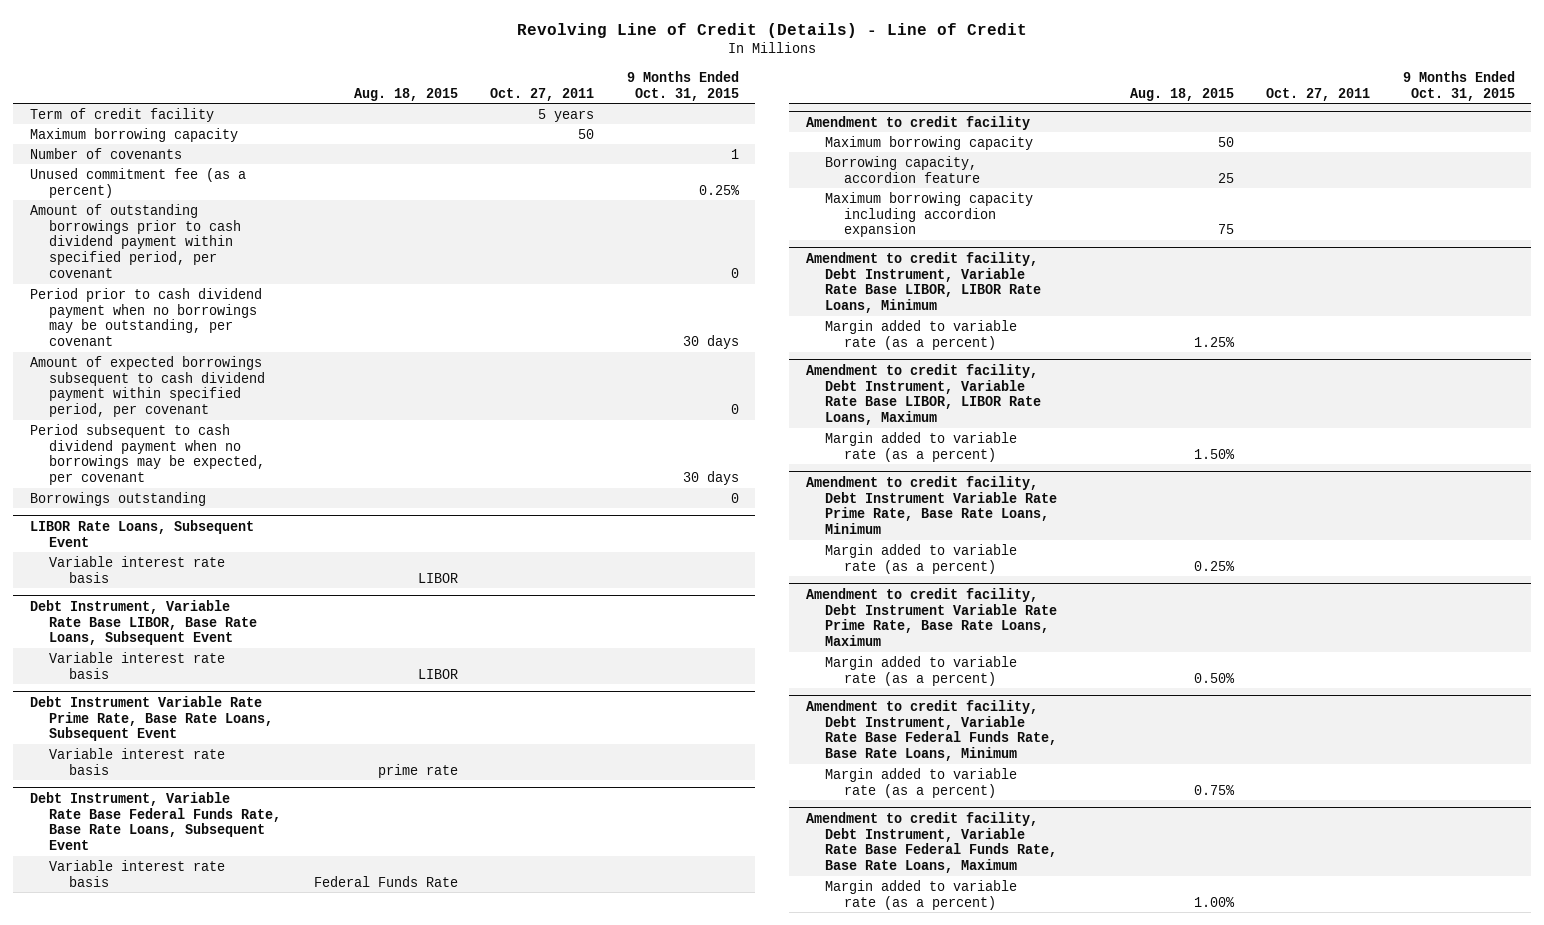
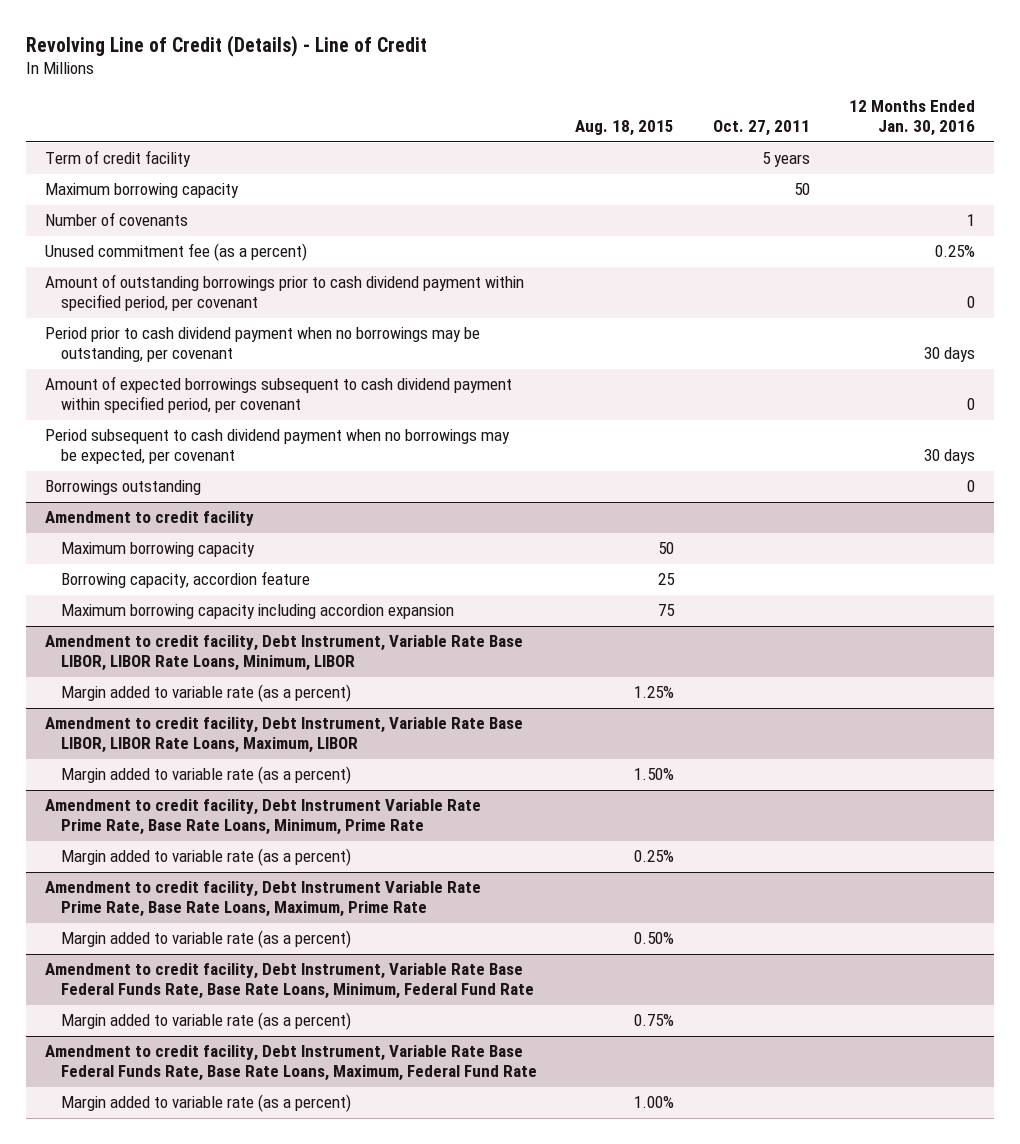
- | Aug. 18, 2015 | Oct. 27, 2011 | 9 Months Ended Oct. 31, 2015
+ | Aug. 18, 2015 | Oct. 27, 2011 | 12 Months Ended Jan. 30, 2016
- LIBOR Rate Loans, Subsequent Event
- Variable interest rate basis | LIBOR | |
- Debt Instrument, Variable Rate Base LIBOR, Base Rate Loans, Subsequent Event
- Variable interest rate basis | LIBOR | |
- Debt Instrument Variable Rate Prime Rate, Base Rate Loans, Subsequent Event
- Variable interest rate basis | prime rate | |
- Debt Instrument, Variable Rate Base Federal Funds Rate, Base Rate Loans, Subsequent Event
- Variable interest rate basis | Federal Funds Rate | |
- Amendment to credit facility, Debt Instrument, Variable Rate Base LIBOR, LIBOR Rate Loans, Minimum
+ Amendment to credit facility, Debt Instrument, Variable Rate Base LIBOR, LIBOR Rate Loans, Minimum, LIBOR
- Amendment to credit facility, Debt Instrument, Variable Rate Base LIBOR, LIBOR Rate Loans, Maximum
+ Amendment to credit facility, Debt Instrument, Variable Rate Base LIBOR, LIBOR Rate Loans, Maximum, LIBOR
- Amendment to credit facility, Debt Instrument Variable Rate Prime Rate, Base Rate Loans, Minimum
+ Amendment to credit facility, Debt Instrument Variable Rate Prime Rate, Base Rate Loans, Minimum, Prime Rate
- Amendment to credit facility, Debt Instrument Variable Rate Prime Rate, Base Rate Loans, Maximum
+ Amendment to credit facility, Debt Instrument Variable Rate Prime Rate, Base Rate Loans, Maximum, Prime Rate
- Amendment to credit facility, Debt Instrument, Variable Rate Base Federal Funds Rate, Base Rate Loans, Minimum
+ Amendment to credit facility, Debt Instrument, Variable Rate Base Federal Funds Rate, Base Rate Loans, Minimum, Federal Fund Rate
- Amendment to credit facility, Debt Instrument, Variable Rate Base Federal Funds Rate, Base Rate Loans, Maximum
+ Amendment to credit facility, Debt Instrument, Variable Rate Base Federal Funds Rate, Base Rate Loans, Maximum, Federal Fund Rate

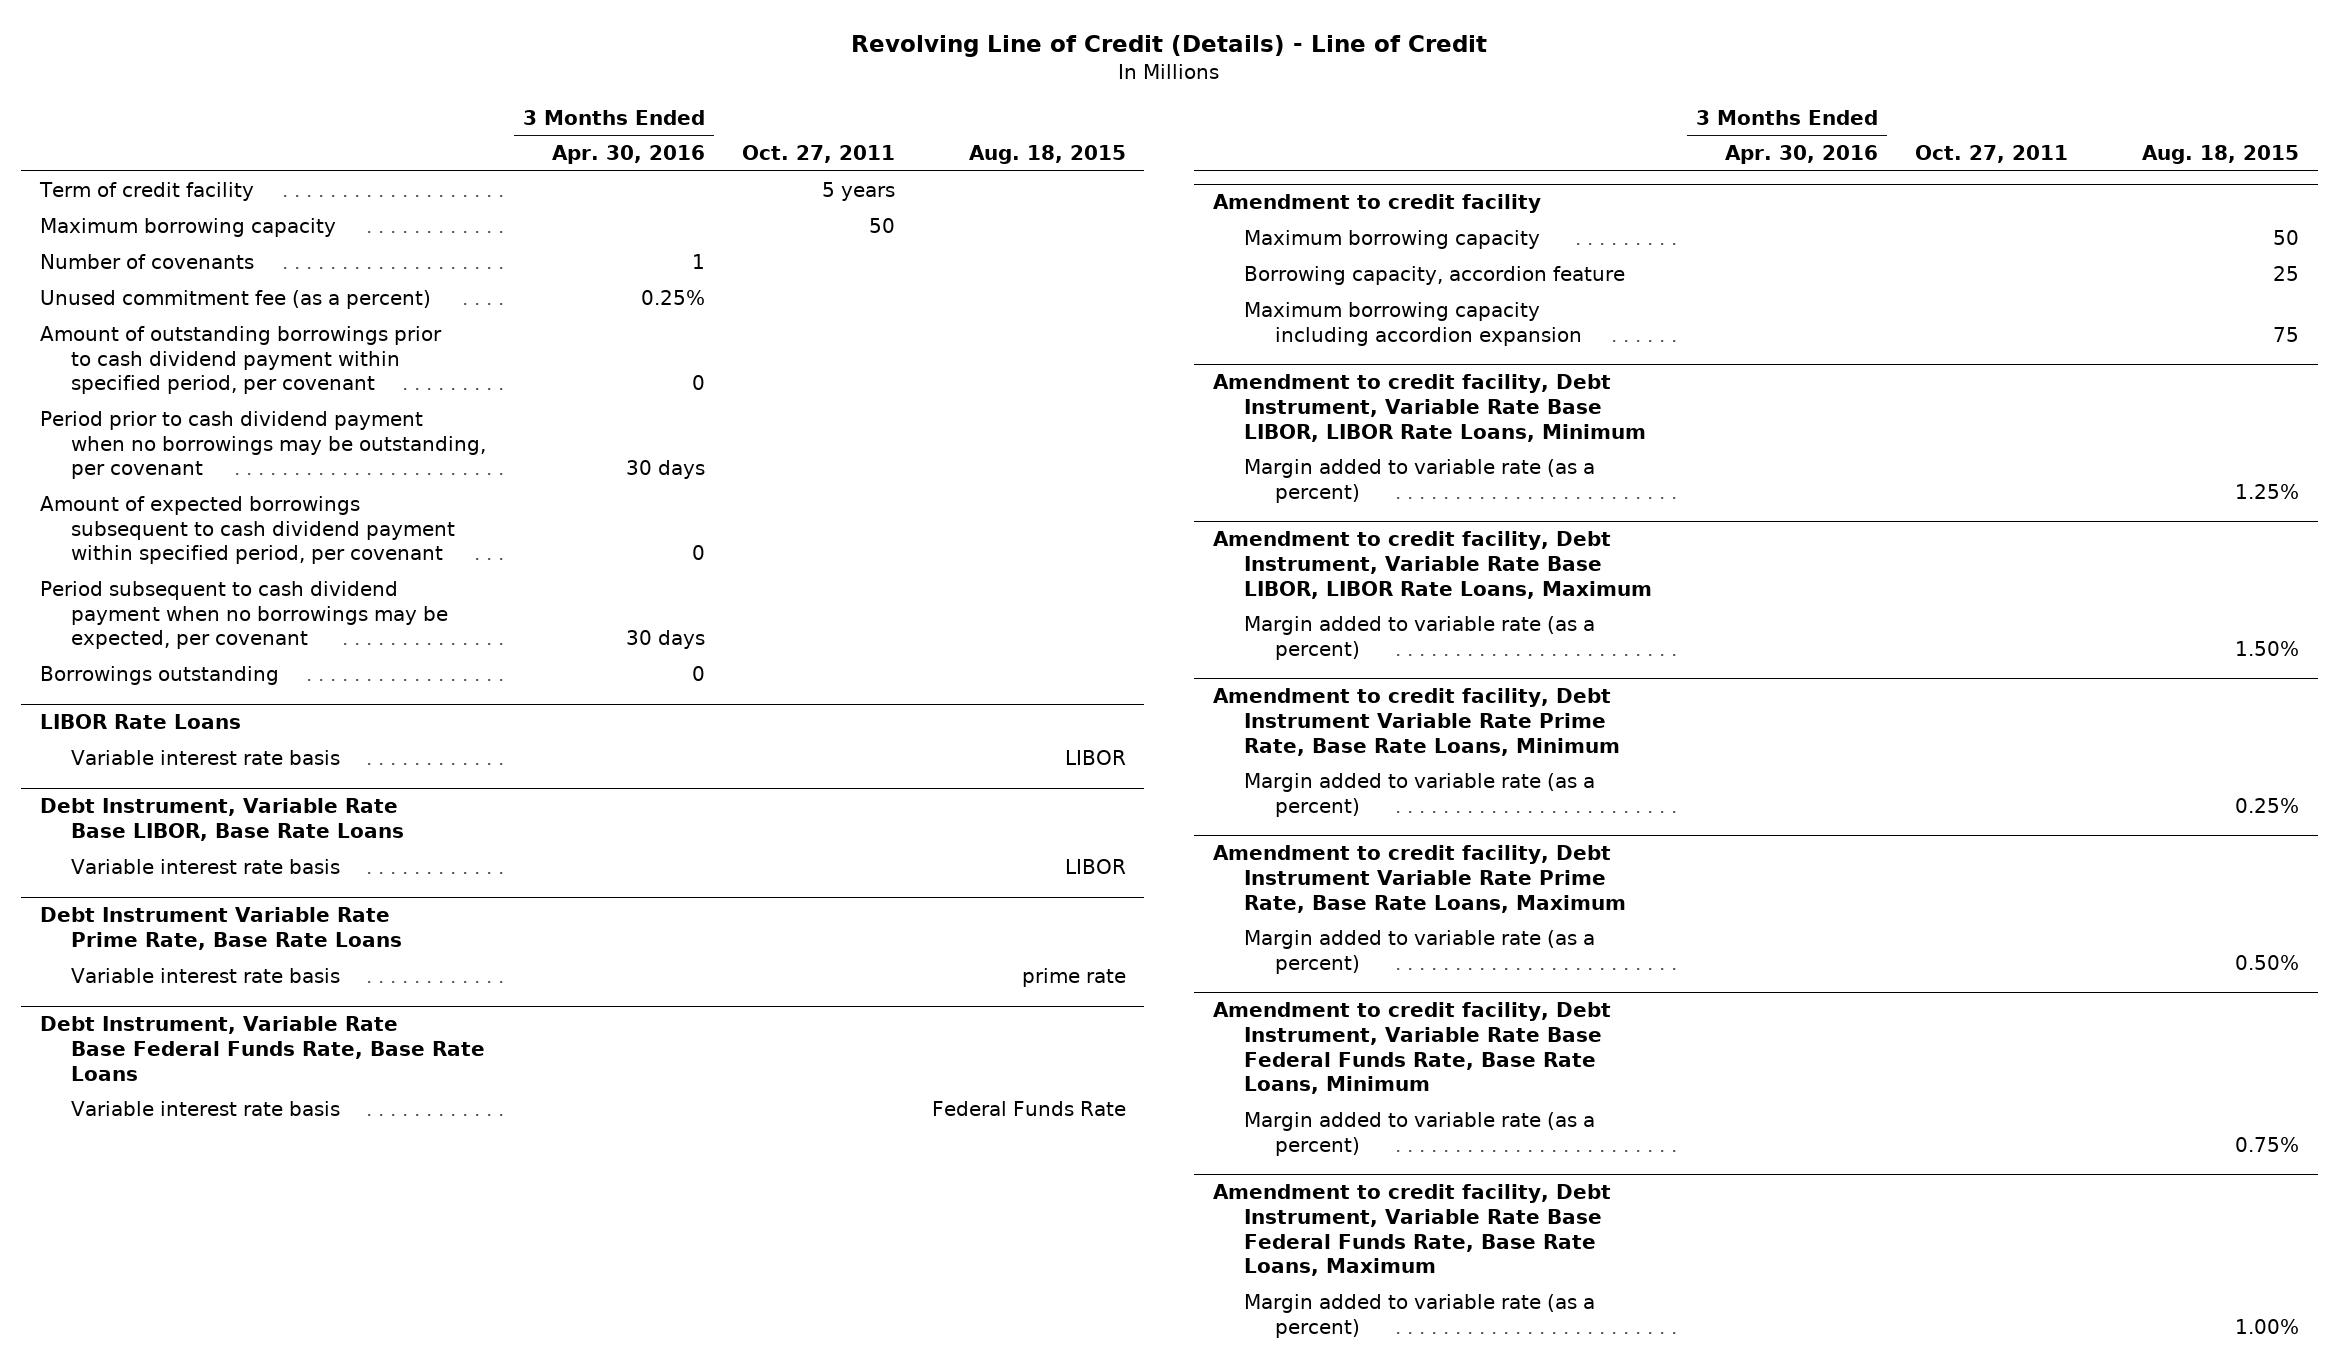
- | Aug. 18, 2015 | Oct. 27, 2011 | 12 Months Ended Jan. 30, 2016
+ | 3 Months Ended Apr. 30, 2016 | Oct. 27, 2011 | Aug. 18, 2015
+ LIBOR Rate Loans
+ Variable interest rate basis | | | LIBOR
+ Debt Instrument, Variable Rate Base LIBOR, Base Rate Loans
+ Variable interest rate basis | | | LIBOR
+ Debt Instrument Variable Rate Prime Rate, Base Rate Loans
+ Variable interest rate basis | | | prime rate
+ Debt Instrument, Variable Rate Base Federal Funds Rate, Base Rate Loans
+ Variable interest rate basis | | | Federal Funds Rate
- Amendment to credit facility, Debt Instrument, Variable Rate Base LIBOR, LIBOR Rate Loans, Minimum, LIBOR
+ Amendment to credit facility, Debt Instrument, Variable Rate Base LIBOR, LIBOR Rate Loans, Minimum
- Amendment to credit facility, Debt Instrument, Variable Rate Base LIBOR, LIBOR Rate Loans, Maximum, LIBOR
+ Amendment to credit facility, Debt Instrument, Variable Rate Base LIBOR, LIBOR Rate Loans, Maximum
- Amendment to credit facility, Debt Instrument Variable Rate Prime Rate, Base Rate Loans, Minimum, Prime Rate
+ Amendment to credit facility, Debt Instrument Variable Rate Prime Rate, Base Rate Loans, Minimum
- Amendment to credit facility, Debt Instrument Variable Rate Prime Rate, Base Rate Loans, Maximum, Prime Rate
+ Amendment to credit facility, Debt Instrument Variable Rate Prime Rate, Base Rate Loans, Maximum
- Amendment to credit facility, Debt Instrument, Variable Rate Base Federal Funds Rate, Base Rate Loans, Minimum, Federal Fund Rate
+ Amendment to credit facility, Debt Instrument, Variable Rate Base Federal Funds Rate, Base Rate Loans, Minimum
- Amendment to credit facility, Debt Instrument, Variable Rate Base Federal Funds Rate, Base Rate Loans, Maximum, Federal Fund Rate
+ Amendment to credit facility, Debt Instrument, Variable Rate Base Federal Funds Rate, Base Rate Loans, Maximum

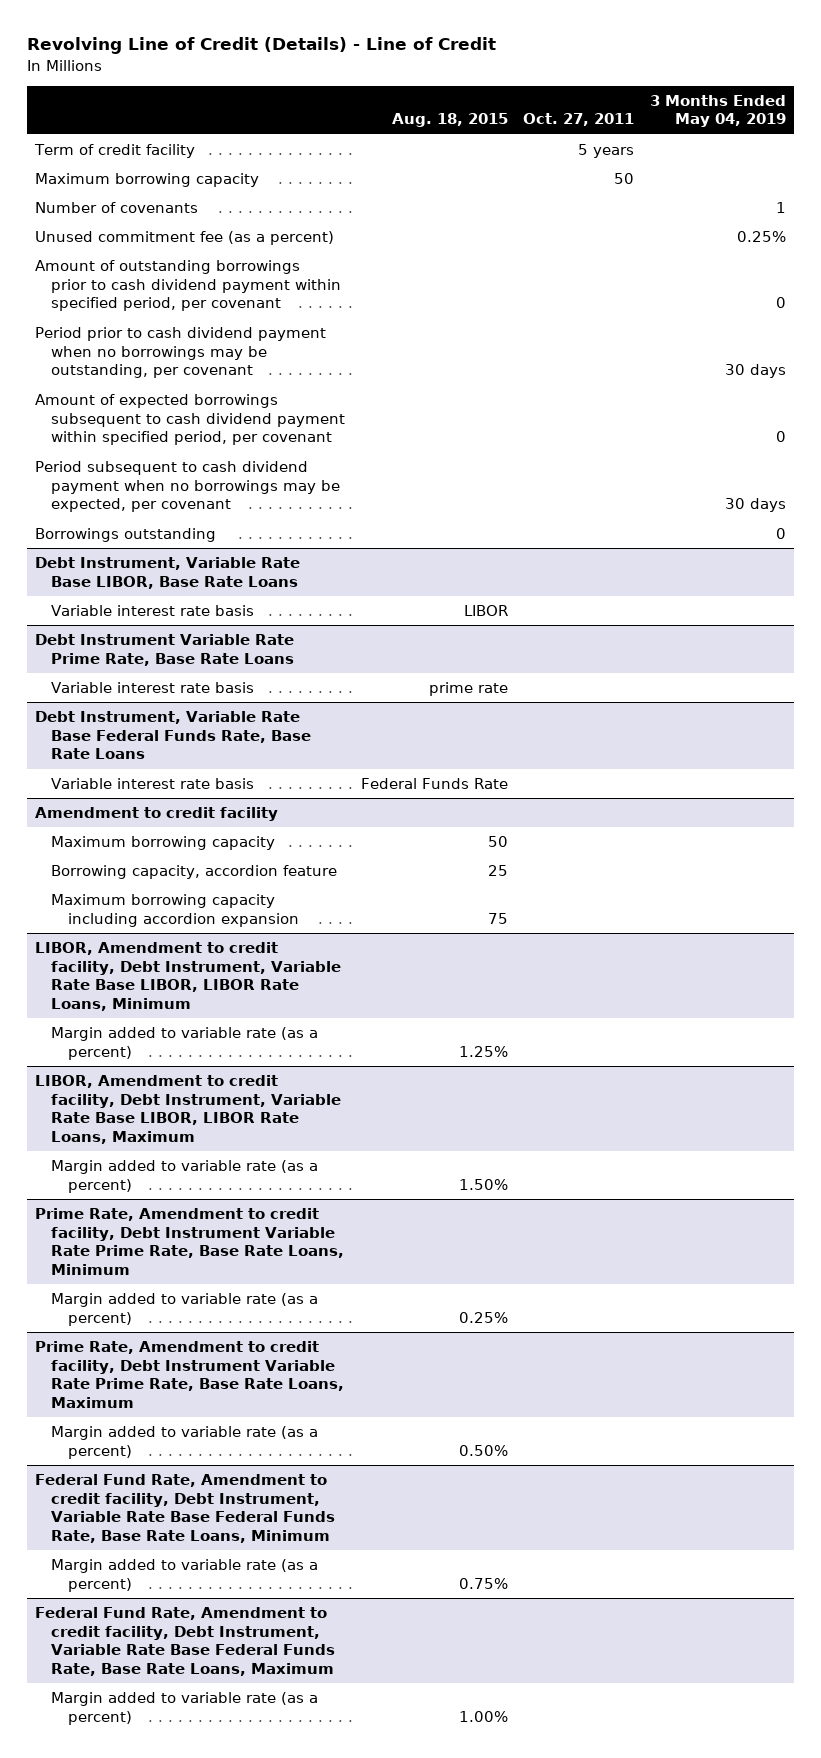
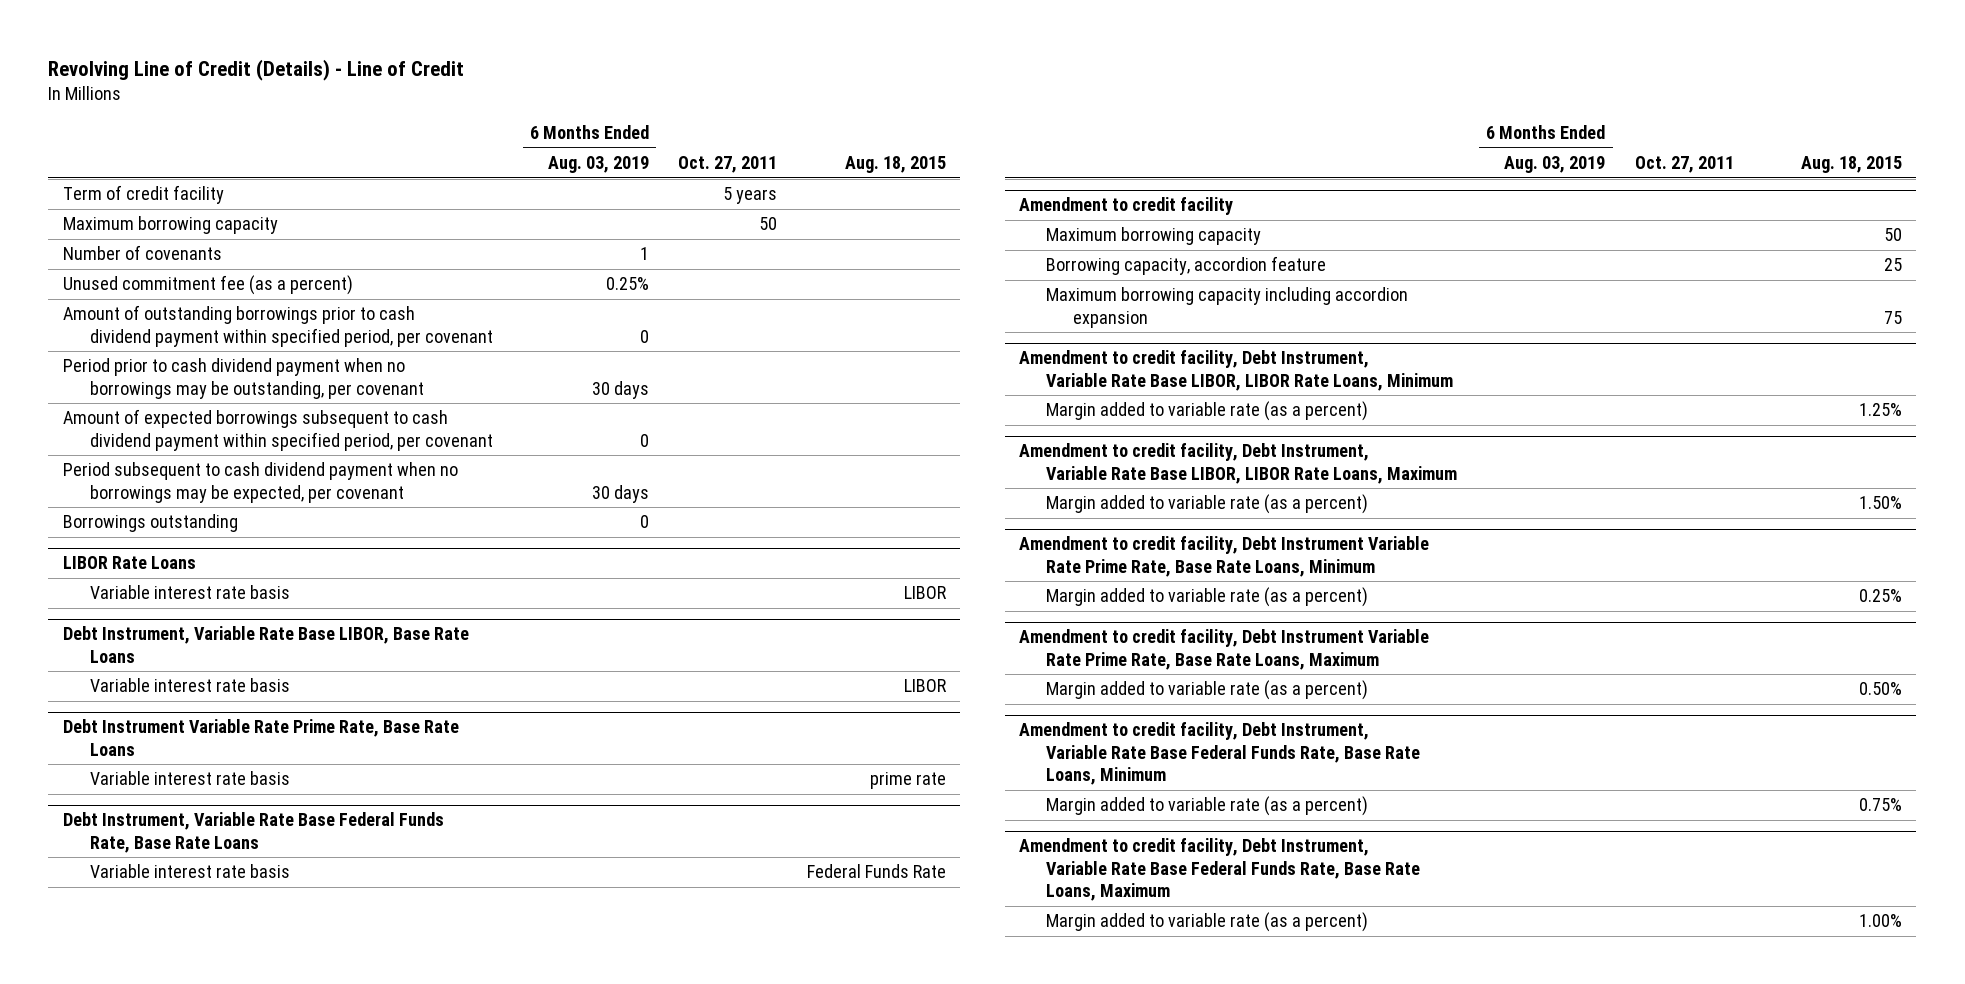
- | Aug. 18, 2015 | Oct. 27, 2011 | 3 Months Ended May 04, 2019
+ | 6 Months Ended Aug. 03, 2019 | Oct. 27, 2011 | Aug. 18, 2015
+ LIBOR Rate Loans
+ Variable interest rate basis | | | LIBOR
- LIBOR, Amendment to credit facility, Debt Instrument, Variable Rate Base LIBOR, LIBOR Rate Loans, Minimum
+ Amendment to credit facility, Debt Instrument, Variable Rate Base LIBOR, LIBOR Rate Loans, Minimum
- LIBOR, Amendment to credit facility, Debt Instrument, Variable Rate Base LIBOR, LIBOR Rate Loans, Maximum
+ Amendment to credit facility, Debt Instrument, Variable Rate Base LIBOR, LIBOR Rate Loans, Maximum
- Prime Rate, Amendment to credit facility, Debt Instrument Variable Rate Prime Rate, Base Rate Loans, Minimum
+ Amendment to credit facility, Debt Instrument Variable Rate Prime Rate, Base Rate Loans, Minimum
- Prime Rate, Amendment to credit facility, Debt Instrument Variable Rate Prime Rate, Base Rate Loans, Maximum
+ Amendment to credit facility, Debt Instrument Variable Rate Prime Rate, Base Rate Loans, Maximum
- Federal Fund Rate, Amendment to credit facility, Debt Instrument, Variable Rate Base Federal Funds Rate, Base Rate Loans, Minimum
+ Amendment to credit facility, Debt Instrument, Variable Rate Base Federal Funds Rate, Base Rate Loans, Minimum
- Federal Fund Rate, Amendment to credit facility, Debt Instrument, Variable Rate Base Federal Funds Rate, Base Rate Loans, Maximum
+ Amendment to credit facility, Debt Instrument, Variable Rate Base Federal Funds Rate, Base Rate Loans, Maximum

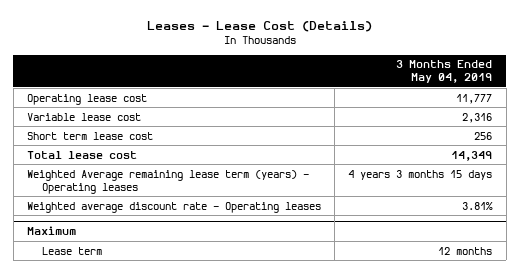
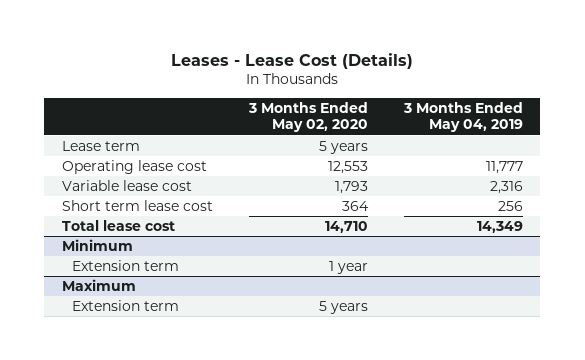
- | 3 Months Ended May 04, 2019
+ | 3 Months Ended May 02, 2020 | 3 Months Ended May 04, 2019
+ Lease term | 5 years |
- Weighted Average remaining lease term (years) - Operating leases | 4 years 3 months 15 days
- Weighted average discount rate - Operating leases | 3.81%
+ Minimum
+ Extension term | 1 year |
@ Maximum
- Lease term | 12 months
+ Extension term | 5 years |

